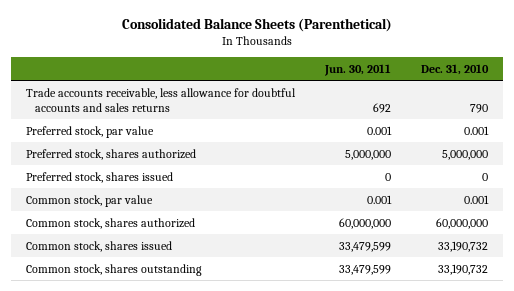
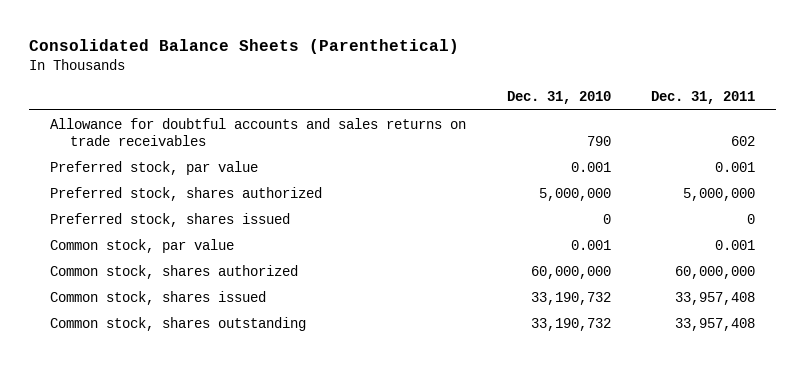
- | Jun. 30, 2011 | Dec. 31, 2010
+ | Dec. 31, 2010 | Dec. 31, 2011
- Trade accounts receivable, less allowance for doubtful accounts and sales returns | 692 | 790
+ Allowance for doubtful accounts and sales returns on trade receivables | 790 | 602

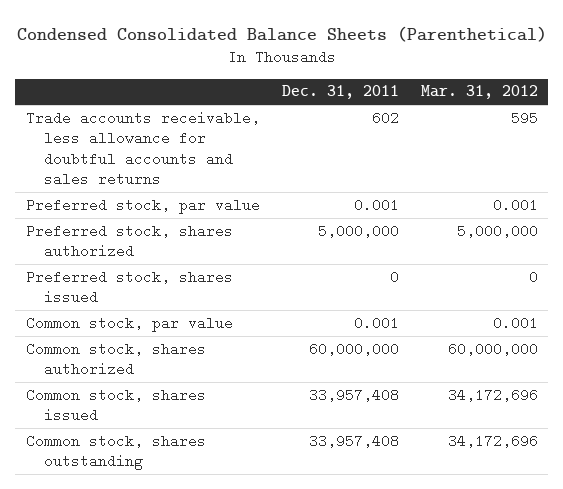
- Consolidated Balance Sheets (Parenthetical)
+ Condensed Consolidated Balance Sheets (Parenthetical)
- | Dec. 31, 2010 | Dec. 31, 2011
+ | Dec. 31, 2011 | Mar. 31, 2012
- Allowance for doubtful accounts and sales returns on trade receivables | 790 | 602
+ Trade accounts receivable, less allowance for doubtful accounts and sales returns | 602 | 595

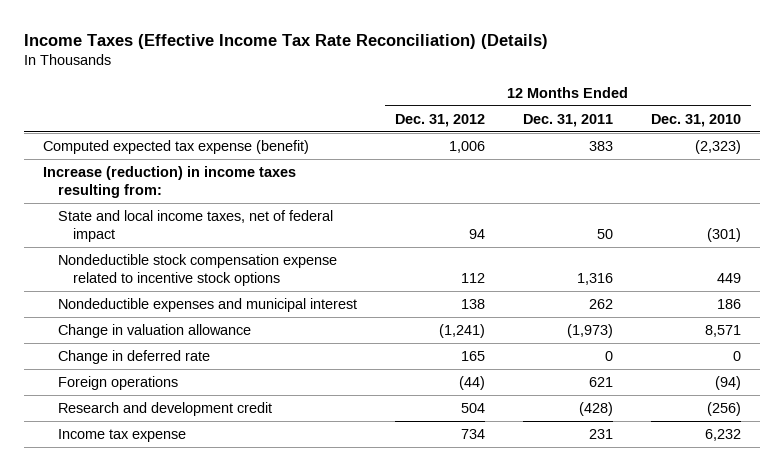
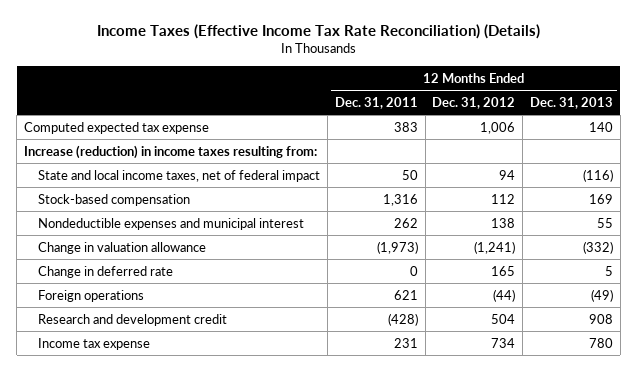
- | 12 Months Ended Dec. 31, 2012 | 12 Months Ended Dec. 31, 2011 | 12 Months Ended Dec. 31, 2010
+ | 12 Months Ended Dec. 31, 2011 | 12 Months Ended Dec. 31, 2012 | 12 Months Ended Dec. 31, 2013
- Computed expected tax expense (benefit) | 1,006 | 383 | (2,323)
+ Computed expected tax expense | 383 | 1,006 | 140
- Nondeductible stock compensation expense related to incentive stock options | 112 | 1,316 | 449
+ Stock-based compensation | 1,316 | 112 | 169

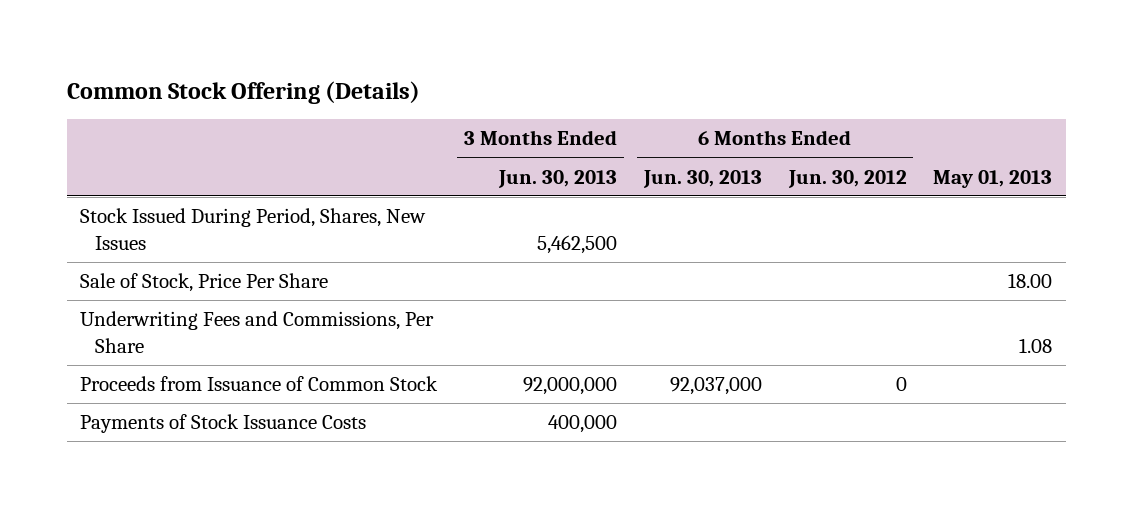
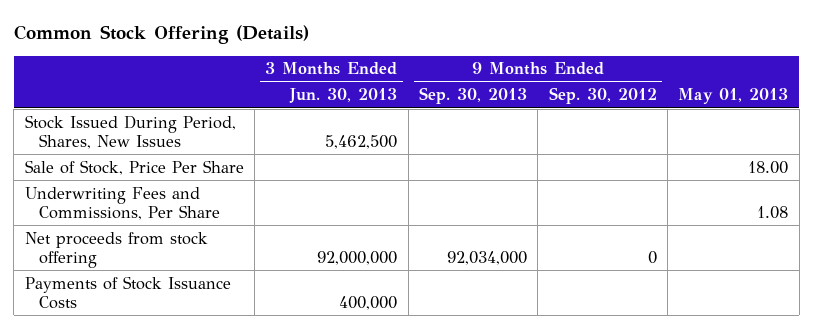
- | 3 Months Ended Jun. 30, 2013 | 6 Months Ended Jun. 30, 2013 | 6 Months Ended Jun. 30, 2012 | May 01, 2013
+ | 3 Months Ended Jun. 30, 2013 | 9 Months Ended Sep. 30, 2013 | 9 Months Ended Sep. 30, 2012 | May 01, 2013
- Proceeds from Issuance of Common Stock | 92,000,000 | 92,037,000 | 0 |
+ Net proceeds from stock offering | 92,000,000 | 92,034,000 | 0 |

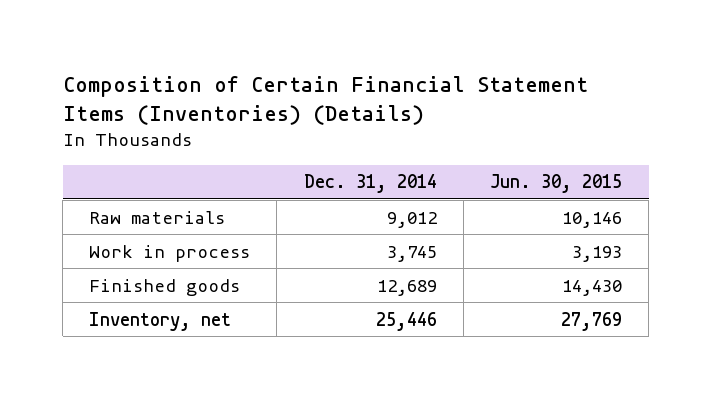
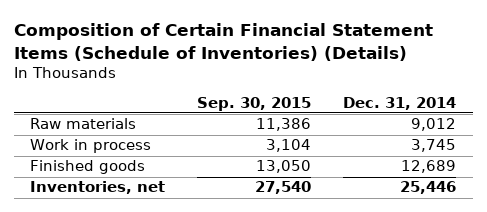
- Composition of Certain Financial Statement Items (Inventories) (Details)
+ Composition of Certain Financial Statement Items (Schedule of Inventories) (Details)
- | Dec. 31, 2014 | Jun. 30, 2015
+ | Sep. 30, 2015 | Dec. 31, 2014
- Inventory, net | 25,446 | 27,769
+ Inventories, net | 27,540 | 25,446

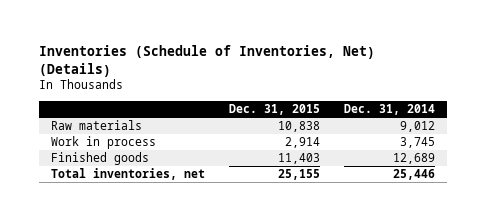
- Composition of Certain Financial Statement Items (Schedule of Inventories) (Details)
+ Inventories (Schedule of Inventories, Net) (Details)
- | Sep. 30, 2015 | Dec. 31, 2014
+ | Dec. 31, 2015 | Dec. 31, 2014
- Inventories, net | 27,540 | 25,446
+ Total inventories, net | 25,155 | 25,446

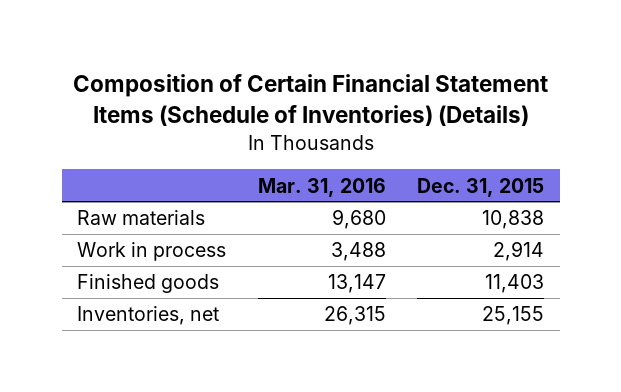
- Inventories (Schedule of Inventories, Net) (Details)
+ Composition of Certain Financial Statement Items (Schedule of Inventories) (Details)
- | Dec. 31, 2015 | Dec. 31, 2014
+ | Mar. 31, 2016 | Dec. 31, 2015
- Total inventories, net | 25,155 | 25,446
+ Inventories, net | 26,315 | 25,155

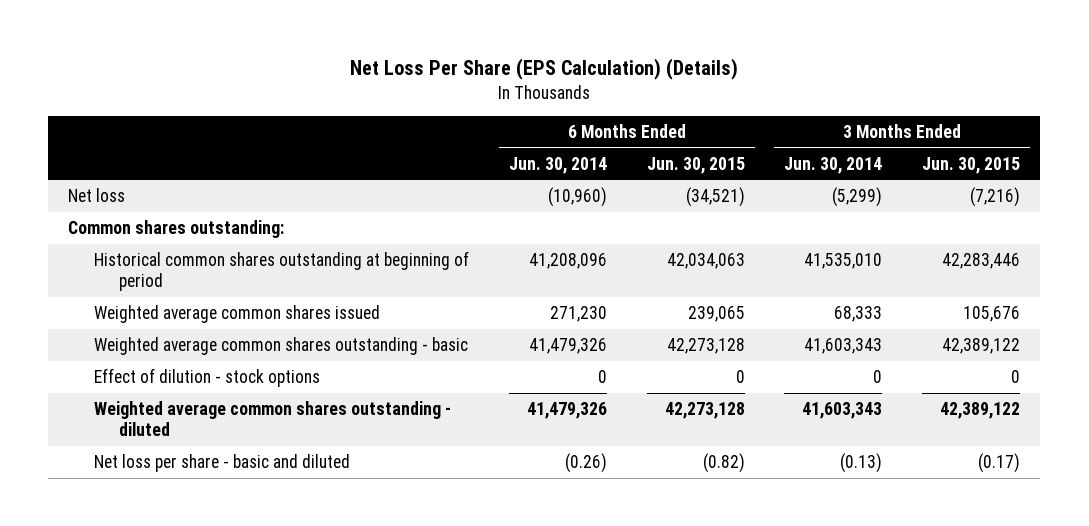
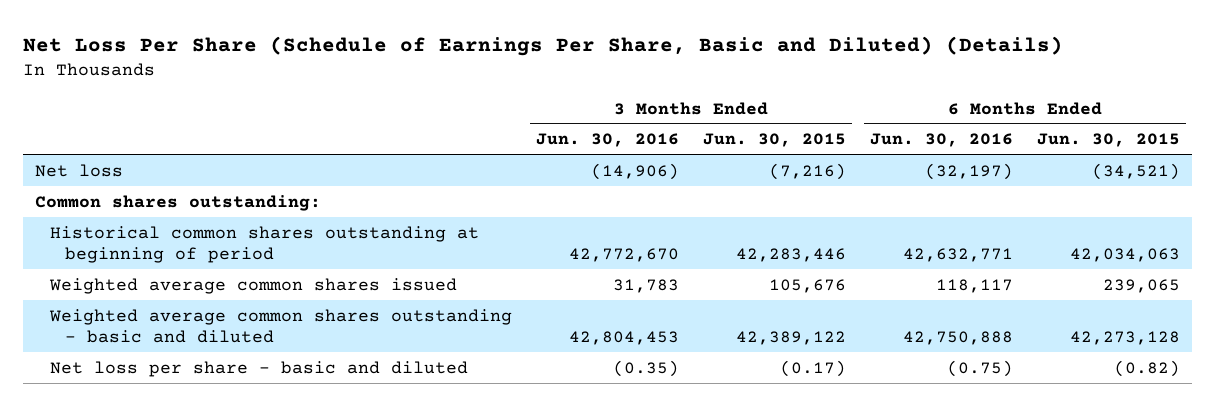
- Net Loss Per Share (EPS Calculation) (Details)
+ Net Loss Per Share (Schedule of Earnings Per Share, Basic and Diluted) (Details)
- | 6 Months Ended Jun. 30, 2014 | 6 Months Ended Jun. 30, 2015 | 3 Months Ended Jun. 30, 2014 | 3 Months Ended Jun. 30, 2015
+ | 3 Months Ended Jun. 30, 2016 | 3 Months Ended Jun. 30, 2015 | 6 Months Ended Jun. 30, 2016 | 6 Months Ended Jun. 30, 2015
- Weighted average common shares outstanding - basic | 41,479,326 | 42,273,128 | 41,603,343 | 42,389,122
- Effect of dilution - stock options | 0 | 0 | 0 | 0
- Weighted average common shares outstanding - diluted | 41,479,326 | 42,273,128 | 41,603,343 | 42,389,122
+ Weighted average common shares outstanding - basic and diluted | 42,804,453 | 42,389,122 | 42,750,888 | 42,273,128

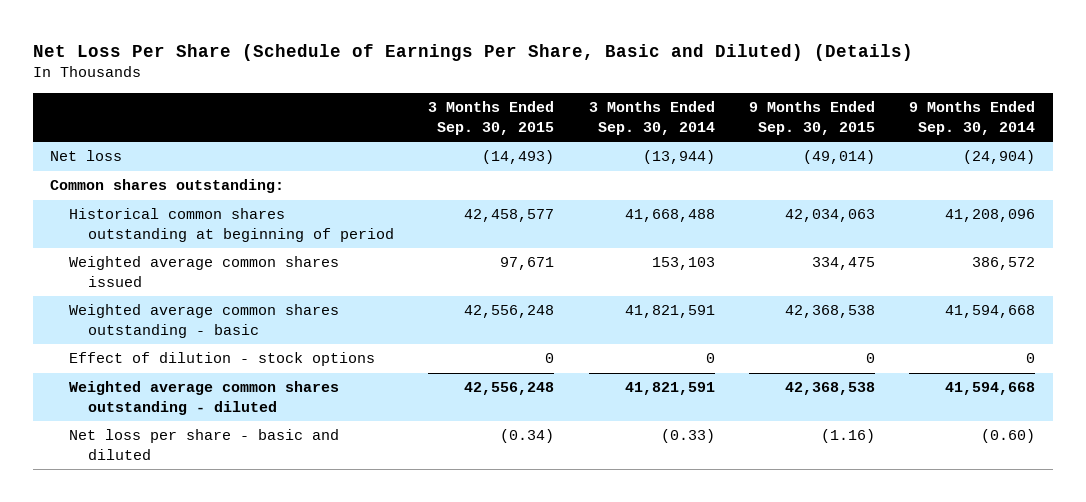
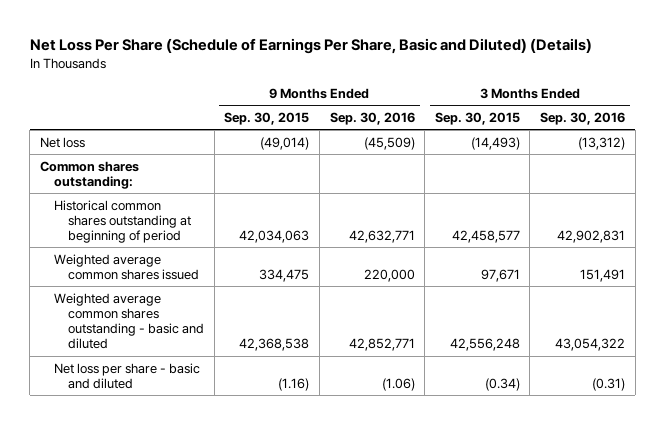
- | 3 Months Ended Sep. 30, 2015 | 3 Months Ended Sep. 30, 2014 | 9 Months Ended Sep. 30, 2015 | 9 Months Ended Sep. 30, 2014
+ | 9 Months Ended Sep. 30, 2015 | 9 Months Ended Sep. 30, 2016 | 3 Months Ended Sep. 30, 2015 | 3 Months Ended Sep. 30, 2016
- Weighted average common shares outstanding - basic | 42,556,248 | 41,821,591 | 42,368,538 | 41,594,668
- Effect of dilution - stock options | 0 | 0 | 0 | 0
- Weighted average common shares outstanding - diluted | 42,556,248 | 41,821,591 | 42,368,538 | 41,594,668
+ Weighted average common shares outstanding - basic and diluted | 42,368,538 | 42,852,771 | 42,556,248 | 43,054,322

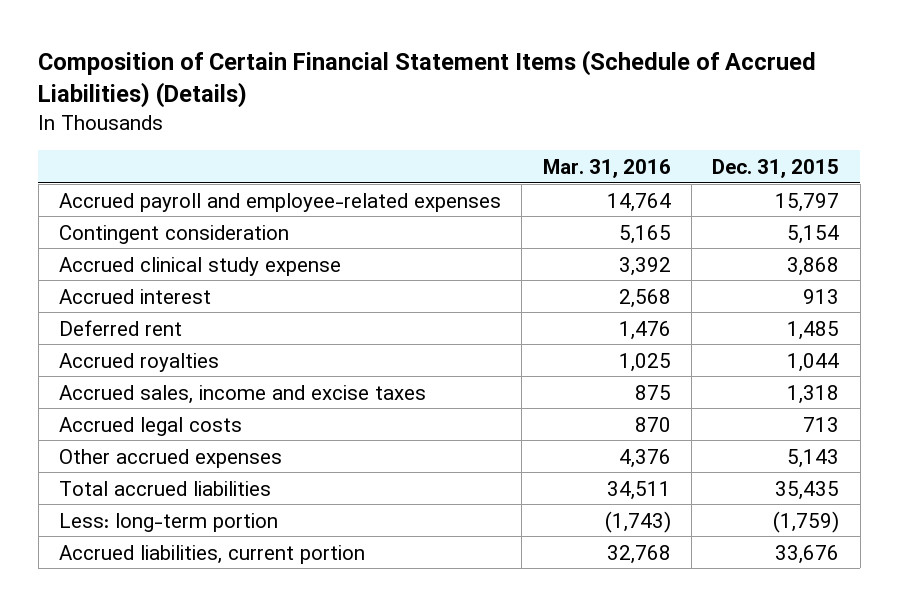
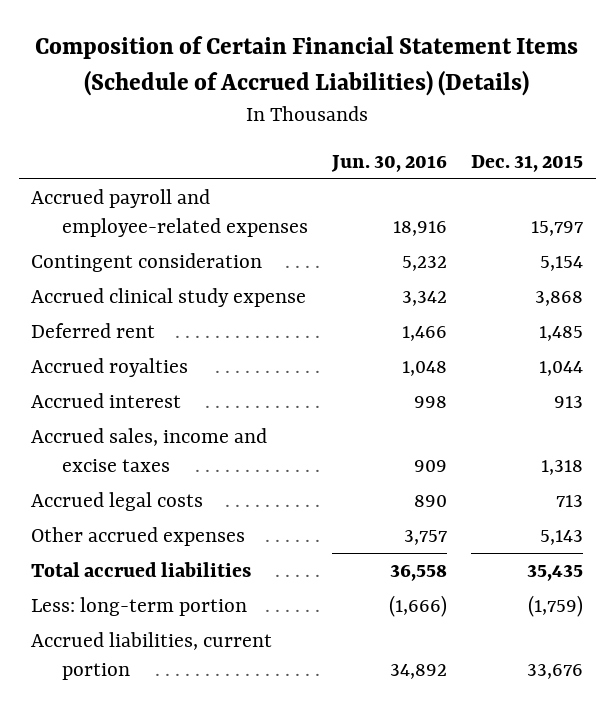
- | Mar. 31, 2016 | Dec. 31, 2015
+ | Jun. 30, 2016 | Dec. 31, 2015
moved down: Accrued interest | 998 | 913

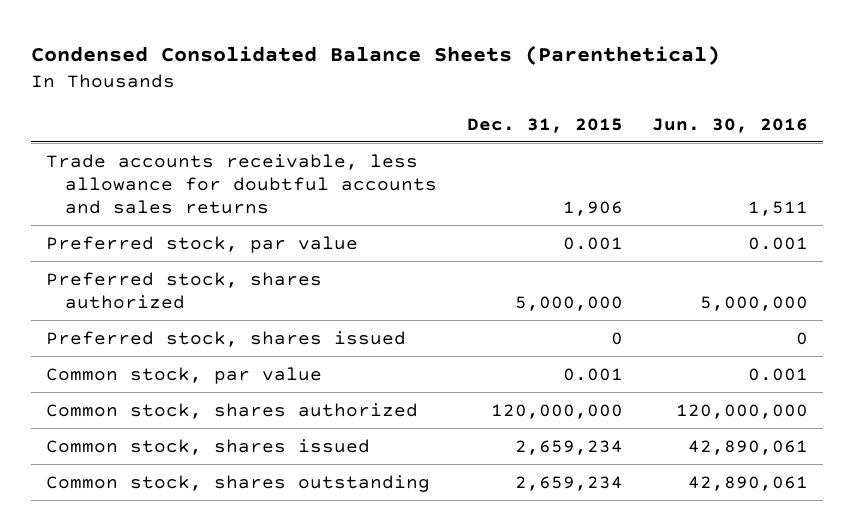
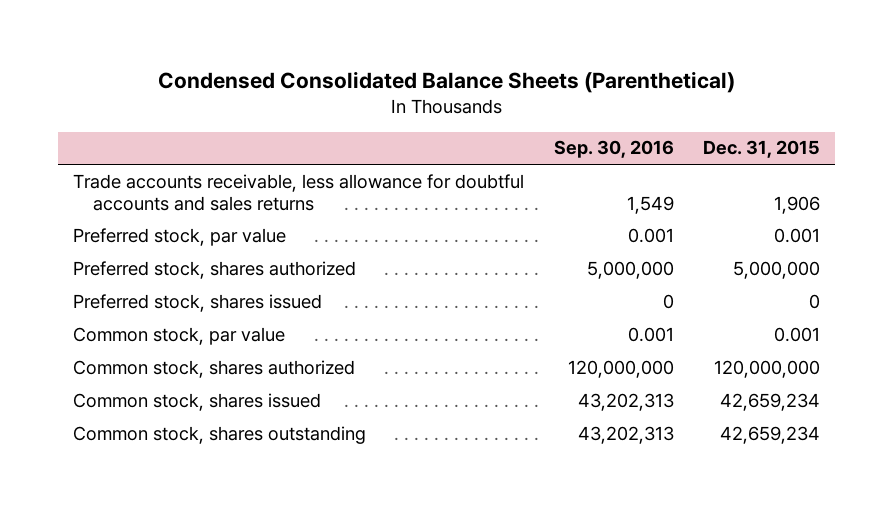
- | Dec. 31, 2015 | Jun. 30, 2016
+ | Sep. 30, 2016 | Dec. 31, 2015
- Common stock, shares issued | 2,659,234 | 42,890,061
- Common stock, shares outstanding | 2,659,234 | 42,890,061
+ Common stock, shares issued | 43,202,313 | 42,659,234
+ Common stock, shares outstanding | 43,202,313 | 42,659,234

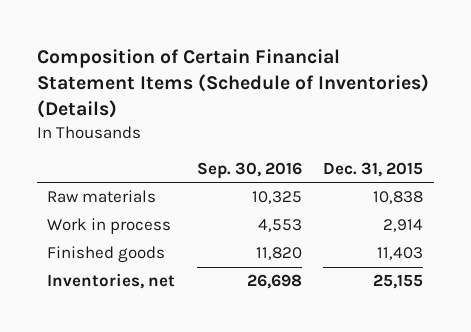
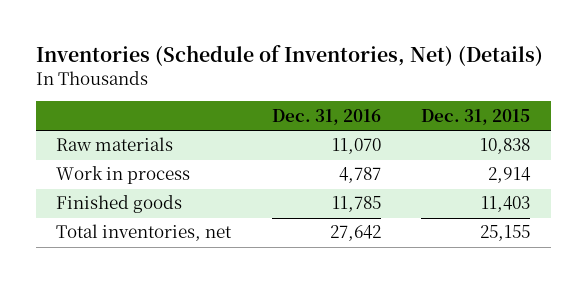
- Composition of Certain Financial Statement Items (Schedule of Inventories) (Details)
+ Inventories (Schedule of Inventories, Net) (Details)
- | Sep. 30, 2016 | Dec. 31, 2015
+ | Dec. 31, 2016 | Dec. 31, 2015
- Inventories, net | 26,698 | 25,155
+ Total inventories, net | 27,642 | 25,155

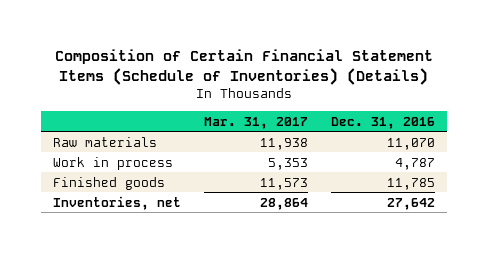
- Inventories (Schedule of Inventories, Net) (Details)
+ Composition of Certain Financial Statement Items (Schedule of Inventories) (Details)
- | Dec. 31, 2016 | Dec. 31, 2015
+ | Mar. 31, 2017 | Dec. 31, 2016
- Total inventories, net | 27,642 | 25,155
+ Inventories, net | 28,864 | 27,642

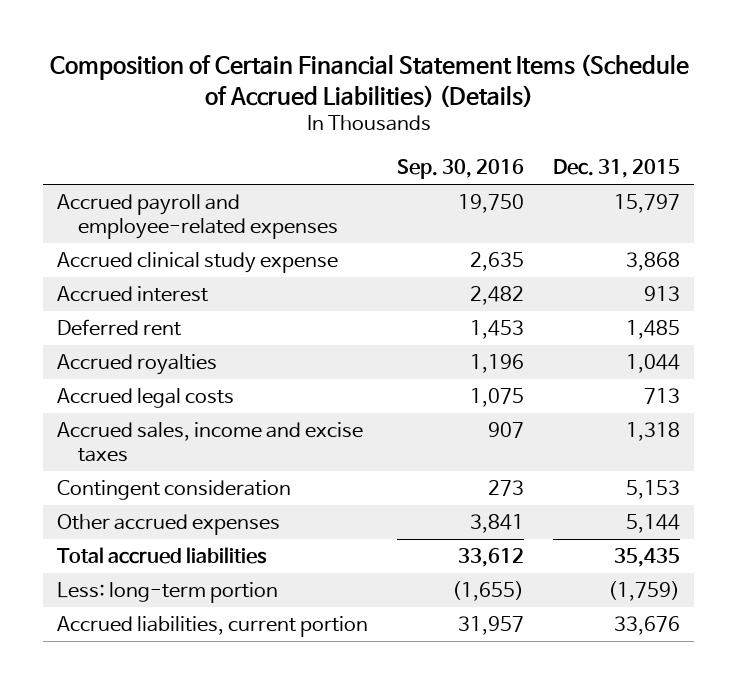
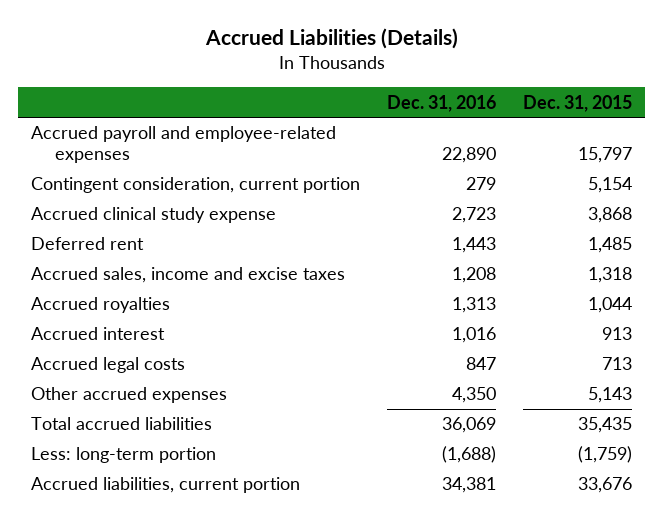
- Composition of Certain Financial Statement Items (Schedule of Accrued Liabilities) (Details)
+ Accrued Liabilities (Details)
- | Sep. 30, 2016 | Dec. 31, 2015
+ | Dec. 31, 2016 | Dec. 31, 2015
+ Contingent consideration, current portion | 279 | 5,154
moved up: Accrued sales, income and excise taxes | 1,208 | 1,318
moved down: Accrued interest | 1,016 | 913
- Contingent consideration | 273 | 5,153
- Other accrued expenses | 3,841 | 5,144
+ Other accrued expenses | 4,350 | 5,143

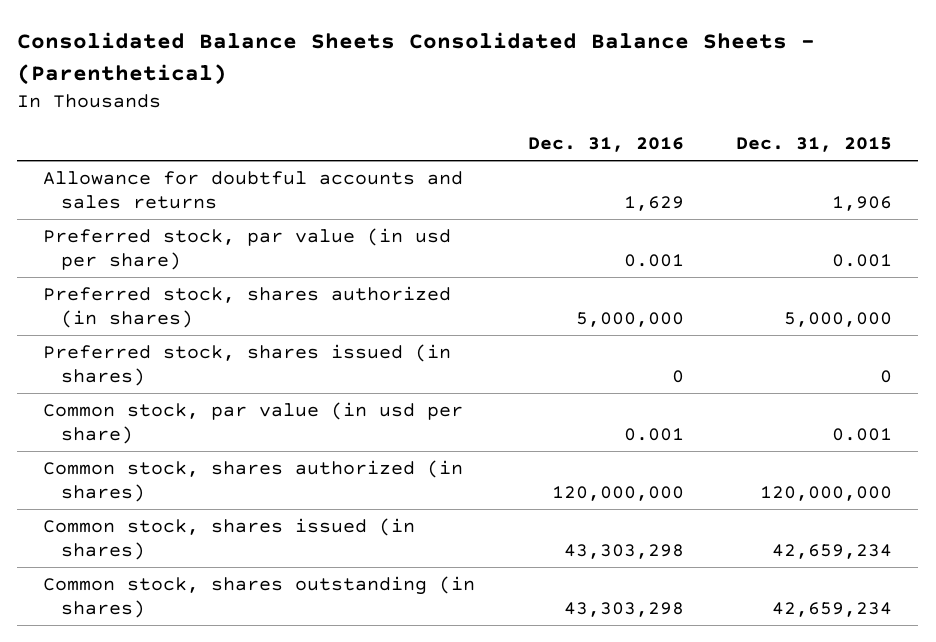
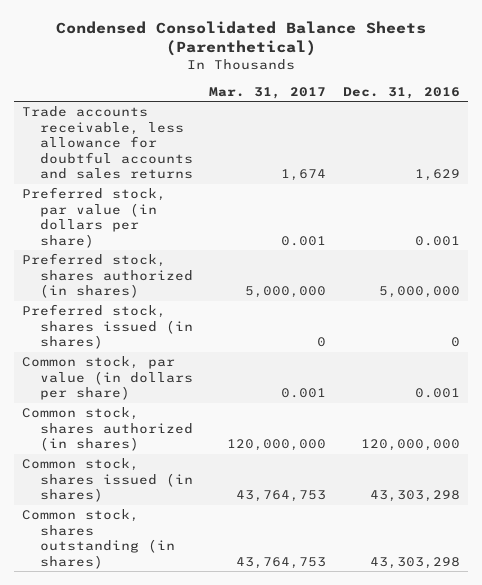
- Consolidated Balance Sheets Consolidated Balance Sheets - (Parenthetical)
+ Condensed Consolidated Balance Sheets (Parenthetical)
- | Dec. 31, 2016 | Dec. 31, 2015
+ | Mar. 31, 2017 | Dec. 31, 2016
- Allowance for doubtful accounts and sales returns | 1,629 | 1,906
- Preferred stock, par value (in usd per share) | 0.001 | 0.001
+ Trade accounts receivable, less allowance for doubtful accounts and sales returns | 1,674 | 1,629
+ Preferred stock, par value (in dollars per share) | 0.001 | 0.001
- Common stock, par value (in usd per share) | 0.001 | 0.001
+ Common stock, par value (in dollars per share) | 0.001 | 0.001

